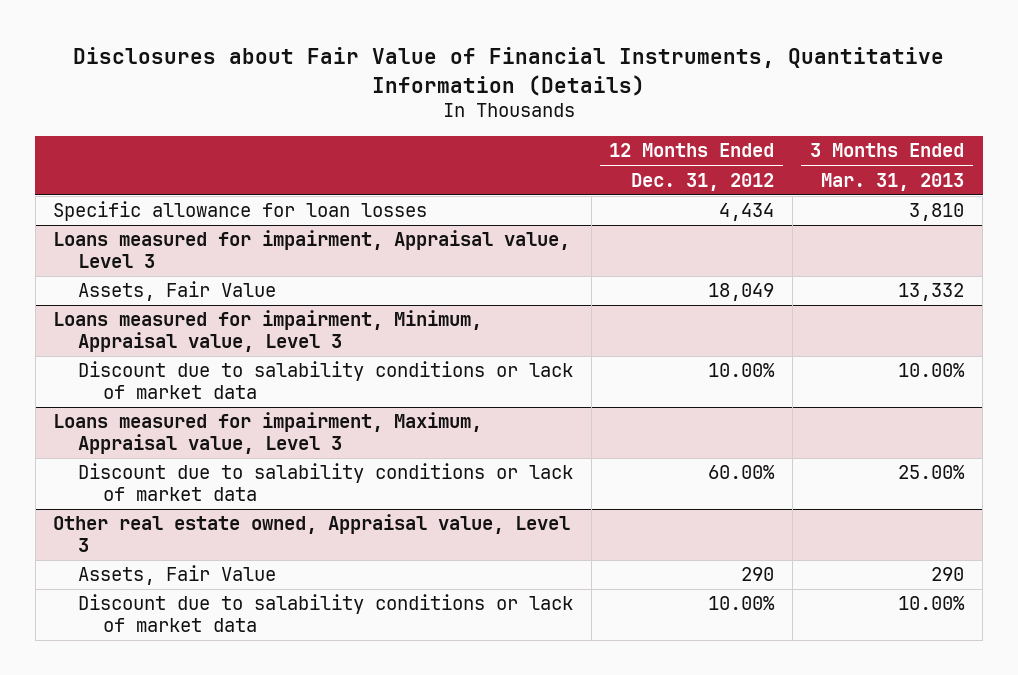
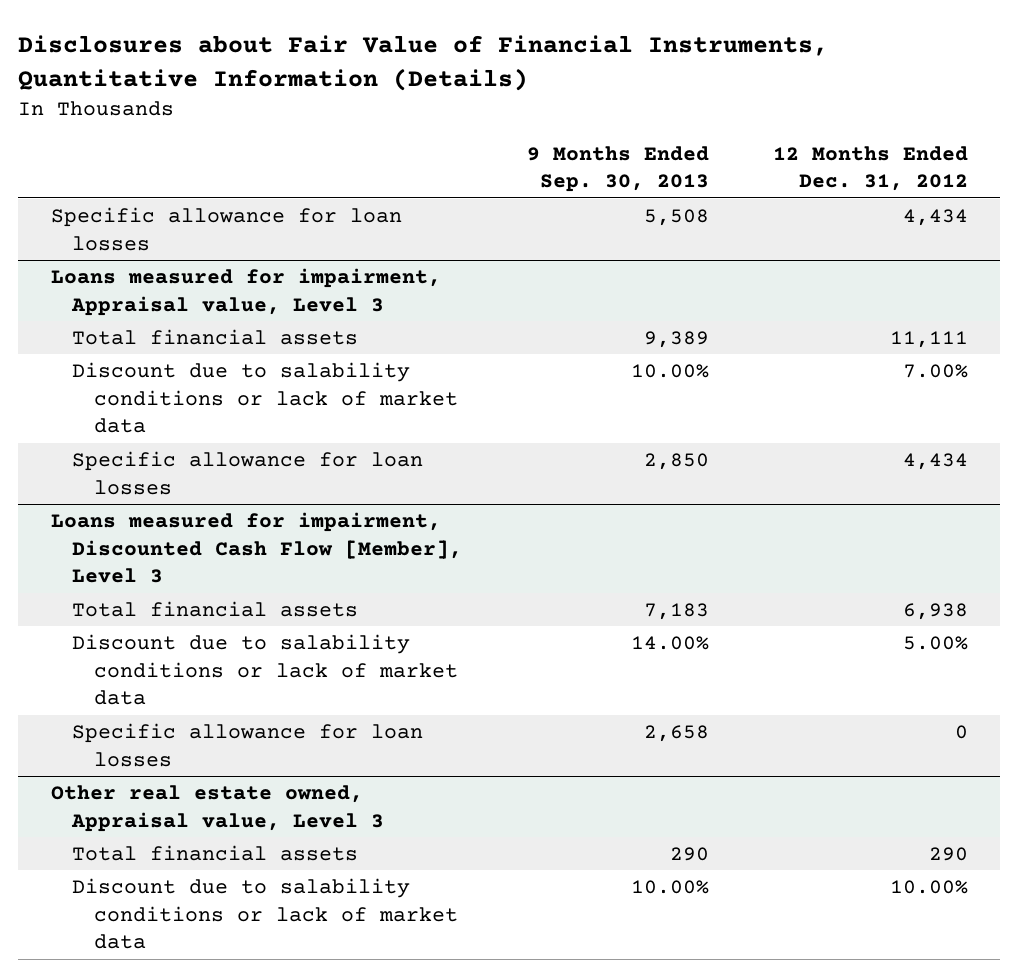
- | 12 Months Ended Dec. 31, 2012 | 3 Months Ended Mar. 31, 2013
+ | 9 Months Ended Sep. 30, 2013 | 12 Months Ended Dec. 31, 2012
@ Loans measured for impairment, Appraisal value, Level 3
- Assets, Fair Value | 18,049 | 13,332
- Loans measured for impairment, Minimum, Appraisal value, Level 3
- Discount due to salability conditions or lack of market data | 10.00% | 10.00%
- Loans measured for impairment, Maximum, Appraisal value, Level 3
- Discount due to salability conditions or lack of market data | 60.00% | 25.00%
@ Loans measured for impairment, Appraisal value, Level 3
+ Total financial assets | 9,389 | 11,111
+ Discount due to salability conditions or lack of market data | 10.00% | 7.00%
+ Specific allowance for loan losses | 2,850 | 4,434
+ Loans measured for impairment, Discounted Cash Flow [Member], Level 3
+ Total financial assets | 7,183 | 6,938
+ Discount due to salability conditions or lack of market data | 14.00% | 5.00%
+ Specific allowance for loan losses | 2,658 | 0
@ Other real estate owned, Appraisal value, Level 3
- Assets, Fair Value | 290 | 290
+ Total financial assets | 290 | 290

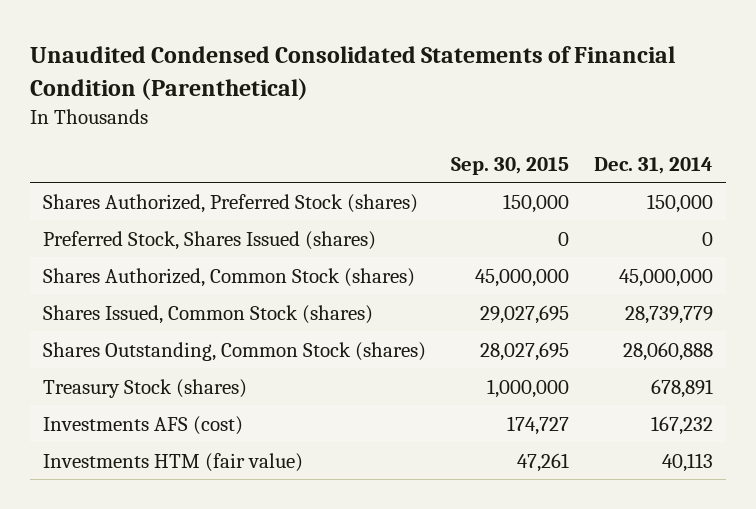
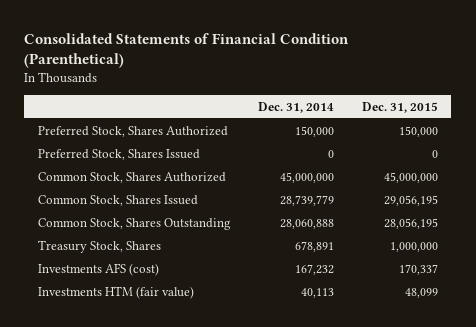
- Unaudited Condensed Consolidated Statements of Financial Condition (Parenthetical)
+ Consolidated Statements of Financial Condition (Parenthetical)
- | Sep. 30, 2015 | Dec. 31, 2014
+ | Dec. 31, 2014 | Dec. 31, 2015
- Shares Authorized, Preferred Stock (shares) | 150,000 | 150,000
- Preferred Stock, Shares Issued (shares) | 0 | 0
- Shares Authorized, Common Stock (shares) | 45,000,000 | 45,000,000
- Shares Issued, Common Stock (shares) | 29,027,695 | 28,739,779
- Shares Outstanding, Common Stock (shares) | 28,027,695 | 28,060,888
- Treasury Stock (shares) | 1,000,000 | 678,891
+ Preferred Stock, Shares Authorized | 150,000 | 150,000
+ Preferred Stock, Shares Issued | 0 | 0
+ Common Stock, Shares Authorized | 45,000,000 | 45,000,000
+ Common Stock, Shares Issued | 28,739,779 | 29,056,195
+ Common Stock, Shares Outstanding | 28,060,888 | 28,056,195
+ Treasury Stock, Shares | 678,891 | 1,000,000

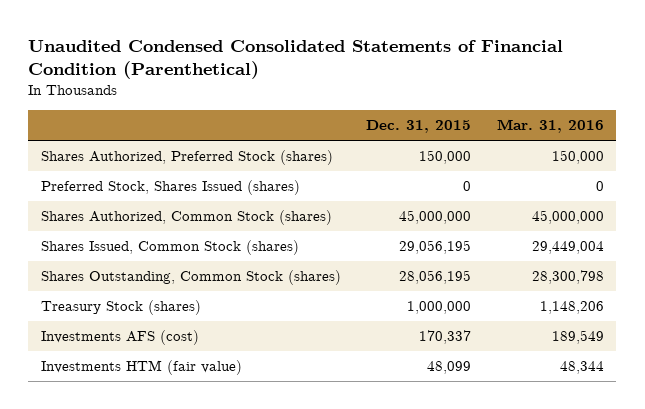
- Consolidated Statements of Financial Condition (Parenthetical)
+ Unaudited Condensed Consolidated Statements of Financial Condition (Parenthetical)
- | Dec. 31, 2014 | Dec. 31, 2015
+ | Dec. 31, 2015 | Mar. 31, 2016
- Preferred Stock, Shares Authorized | 150,000 | 150,000
- Preferred Stock, Shares Issued | 0 | 0
- Common Stock, Shares Authorized | 45,000,000 | 45,000,000
- Common Stock, Shares Issued | 28,739,779 | 29,056,195
- Common Stock, Shares Outstanding | 28,060,888 | 28,056,195
- Treasury Stock, Shares | 678,891 | 1,000,000
+ Shares Authorized, Preferred Stock (shares) | 150,000 | 150,000
+ Preferred Stock, Shares Issued (shares) | 0 | 0
+ Shares Authorized, Common Stock (shares) | 45,000,000 | 45,000,000
+ Shares Issued, Common Stock (shares) | 29,056,195 | 29,449,004
+ Shares Outstanding, Common Stock (shares) | 28,056,195 | 28,300,798
+ Treasury Stock (shares) | 1,000,000 | 1,148,206

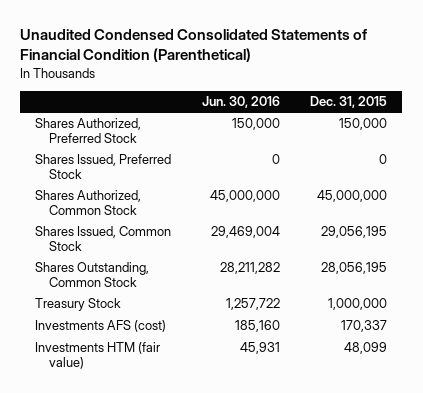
- | Dec. 31, 2015 | Mar. 31, 2016
+ | Jun. 30, 2016 | Dec. 31, 2015
- Shares Authorized, Preferred Stock (shares) | 150,000 | 150,000
- Preferred Stock, Shares Issued (shares) | 0 | 0
- Shares Authorized, Common Stock (shares) | 45,000,000 | 45,000,000
- Shares Issued, Common Stock (shares) | 29,056,195 | 29,449,004
- Shares Outstanding, Common Stock (shares) | 28,056,195 | 28,300,798
- Treasury Stock (shares) | 1,000,000 | 1,148,206
+ Shares Authorized, Preferred Stock | 150,000 | 150,000
+ Shares Issued, Preferred Stock | 0 | 0
+ Shares Authorized, Common Stock | 45,000,000 | 45,000,000
+ Shares Issued, Common Stock | 29,469,004 | 29,056,195
+ Shares Outstanding, Common Stock | 28,211,282 | 28,056,195
+ Treasury Stock | 1,257,722 | 1,000,000

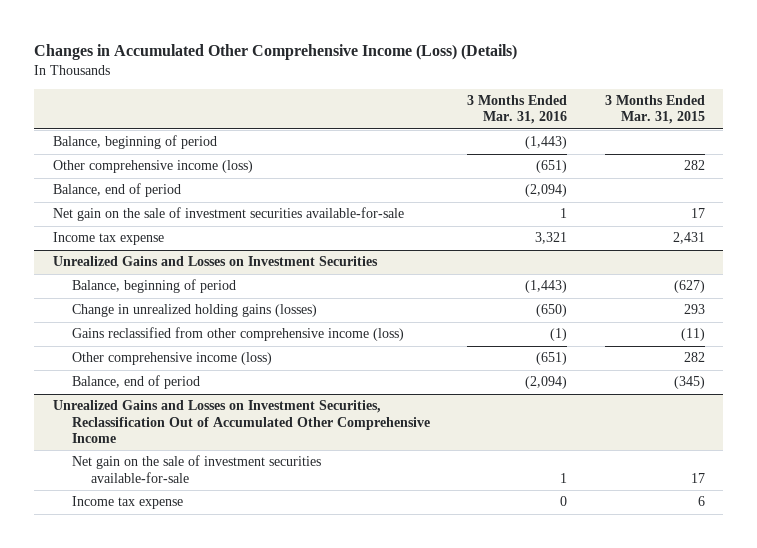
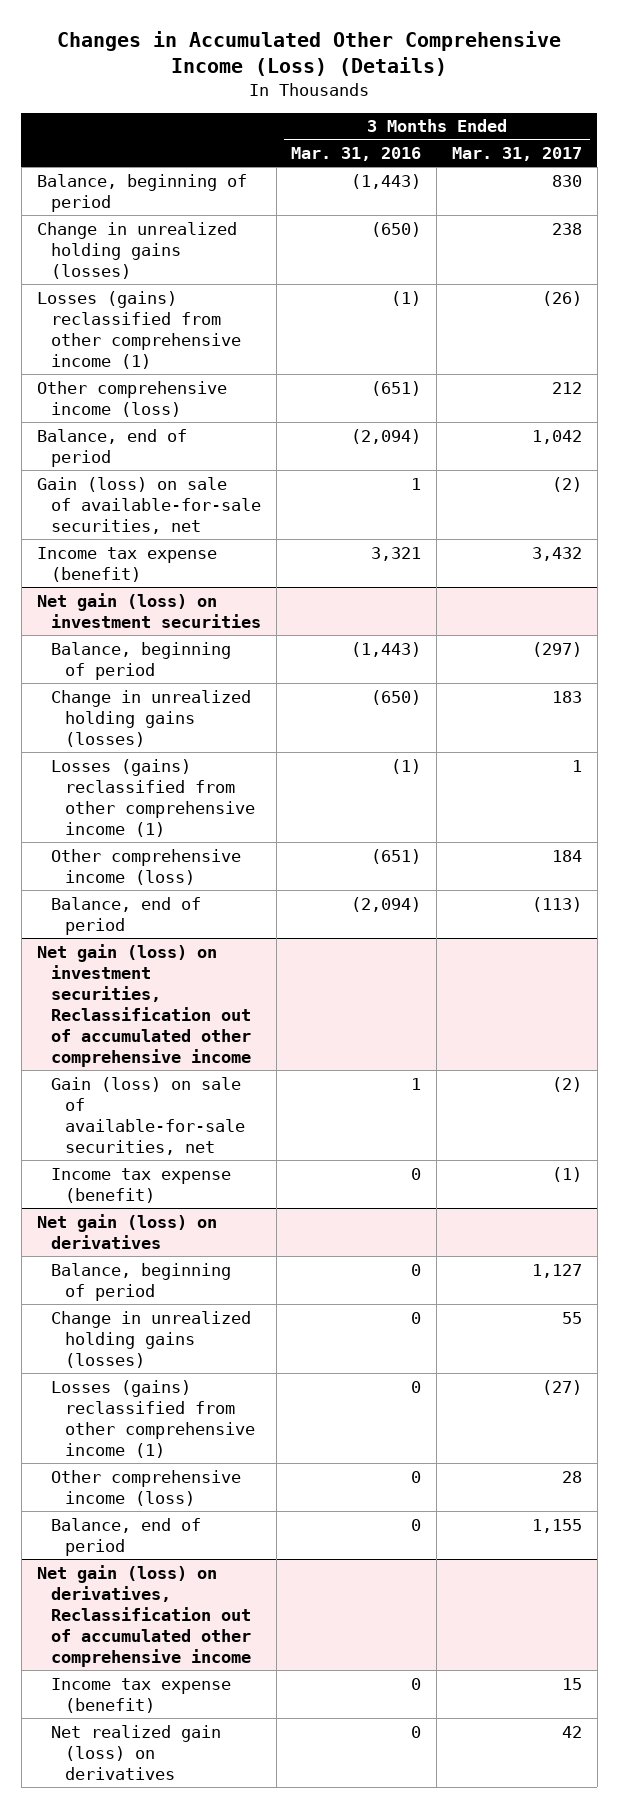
- | 3 Months Ended Mar. 31, 2016 | 3 Months Ended Mar. 31, 2015
+ | 3 Months Ended Mar. 31, 2016 | 3 Months Ended Mar. 31, 2017
+ Change in unrealized holding gains (losses) | (650) | 238
+ Losses (gains) reclassified from other comprehensive income (1) | (1) | (26)
- Net gain on the sale of investment securities available-for-sale | 1 | 17
- Income tax expense | 3,321 | 2,431
- Unrealized Gains and Losses on Investment Securities
+ Gain (loss) on sale of available-for-sale securities, net | 1 | (2)
+ Income tax expense (benefit) | 3,321 | 3,432
+ Net gain (loss) on investment securities
- Gains reclassified from other comprehensive income (loss) | (1) | (11)
+ Losses (gains) reclassified from other comprehensive income (1) | (1) | 1
- Unrealized Gains and Losses on Investment Securities, Reclassification Out of Accumulated Other Comprehensive Income
- Net gain on the sale of investment securities available-for-sale | 1 | 17
- Income tax expense | 0 | 6
+ Net gain (loss) on investment securities, Reclassification out of accumulated other comprehensive income
+ Gain (loss) on sale of available-for-sale securities, net | 1 | (2)
+ Income tax expense (benefit) | 0 | (1)
+ Net gain (loss) on derivatives
+ Balance, beginning of period | 0 | 1,127
+ Change in unrealized holding gains (losses) | 0 | 55
+ Losses (gains) reclassified from other comprehensive income (1) | 0 | (27)
+ Other comprehensive income (loss) | 0 | 28
+ Balance, end of period | 0 | 1,155
+ Net gain (loss) on derivatives, Reclassification out of accumulated other comprehensive income
+ Income tax expense (benefit) | 0 | 15
+ Net realized gain (loss) on derivatives | 0 | 42

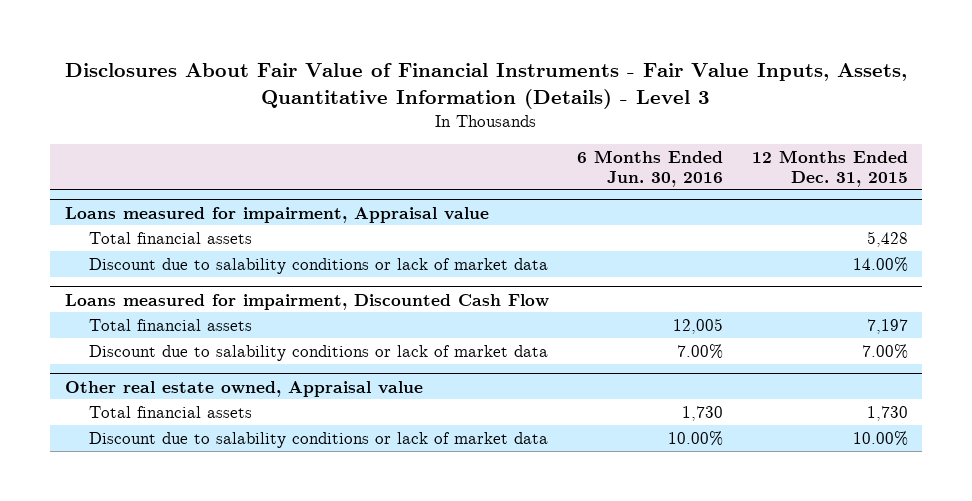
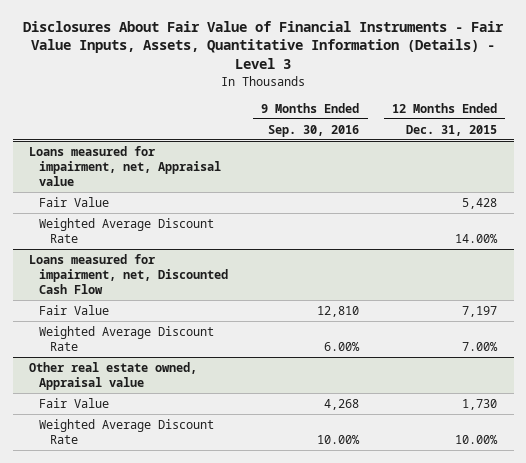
- | 6 Months Ended Jun. 30, 2016 | 12 Months Ended Dec. 31, 2015
+ | 9 Months Ended Sep. 30, 2016 | 12 Months Ended Dec. 31, 2015
- Loans measured for impairment, Appraisal value
- Total financial assets | | 5,428
- Discount due to salability conditions or lack of market data | | 14.00%
- Loans measured for impairment, Discounted Cash Flow
- Total financial assets | 12,005 | 7,197
- Discount due to salability conditions or lack of market data | 7.00% | 7.00%
+ Loans measured for impairment, net, Appraisal value
+ Fair Value | | 5,428
+ Weighted Average Discount Rate | | 14.00%
+ Loans measured for impairment, net, Discounted Cash Flow
+ Fair Value | 12,810 | 7,197
+ Weighted Average Discount Rate | 6.00% | 7.00%
@ Other real estate owned, Appraisal value
- Total financial assets | 1,730 | 1,730
- Discount due to salability conditions or lack of market data | 10.00% | 10.00%
+ Fair Value | 4,268 | 1,730
+ Weighted Average Discount Rate | 10.00% | 10.00%

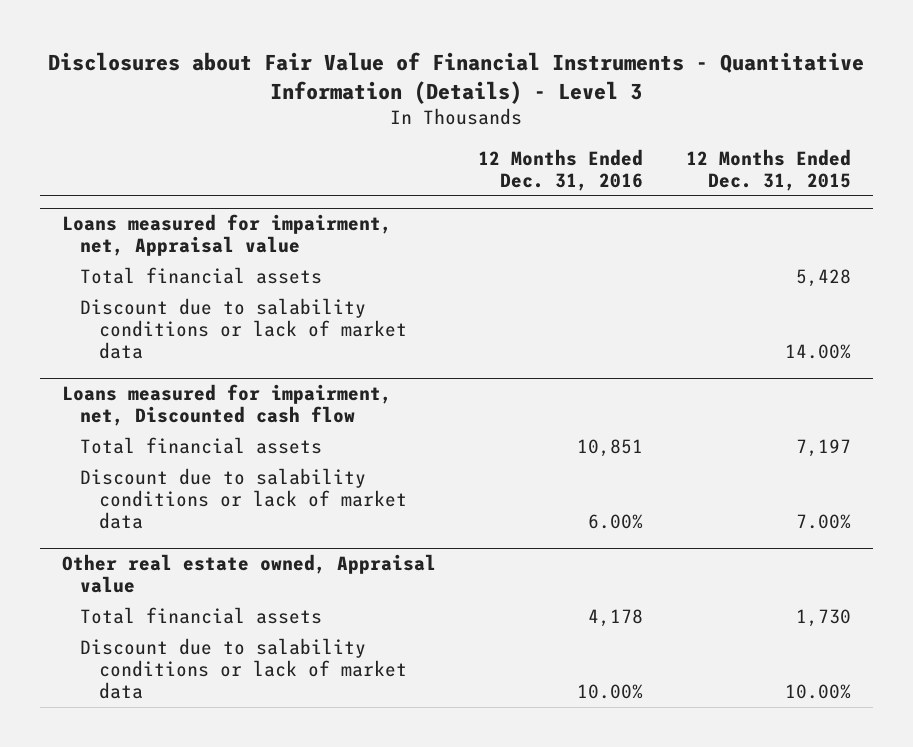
- Disclosures About Fair Value of Financial Instruments - Fair Value Inputs, Assets, Quantitative Information (Details) - Level 3
+ Disclosures about Fair Value of Financial Instruments - Quantitative Information (Details) - Level 3
- | 9 Months Ended Sep. 30, 2016 | 12 Months Ended Dec. 31, 2015
+ | 12 Months Ended Dec. 31, 2016 | 12 Months Ended Dec. 31, 2015
@ Loans measured for impairment, net, Appraisal value
- Fair Value | | 5,428
- Weighted Average Discount Rate | | 14.00%
- Loans measured for impairment, net, Discounted Cash Flow
- Fair Value | 12,810 | 7,197
- Weighted Average Discount Rate | 6.00% | 7.00%
@ Loans measured for impairment, net, Appraisal value
+ Total financial assets | | 5,428
+ Discount due to salability conditions or lack of market data | | 14.00%
+ Loans measured for impairment, net, Discounted cash flow
+ Total financial assets | 10,851 | 7,197
+ Discount due to salability conditions or lack of market data | 6.00% | 7.00%
@ Other real estate owned, Appraisal value
- Fair Value | 4,268 | 1,730
- Weighted Average Discount Rate | 10.00% | 10.00%
+ Total financial assets | 4,178 | 1,730
+ Discount due to salability conditions or lack of market data | 10.00% | 10.00%

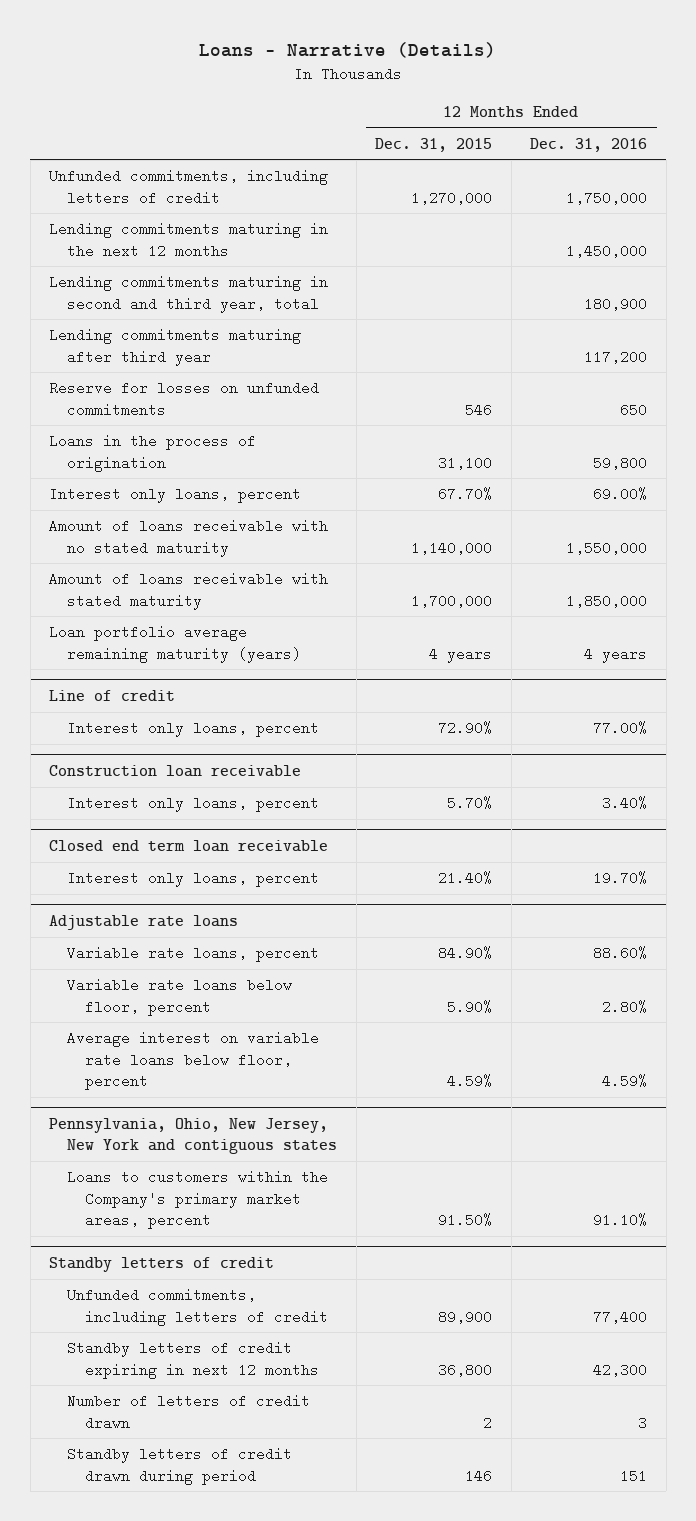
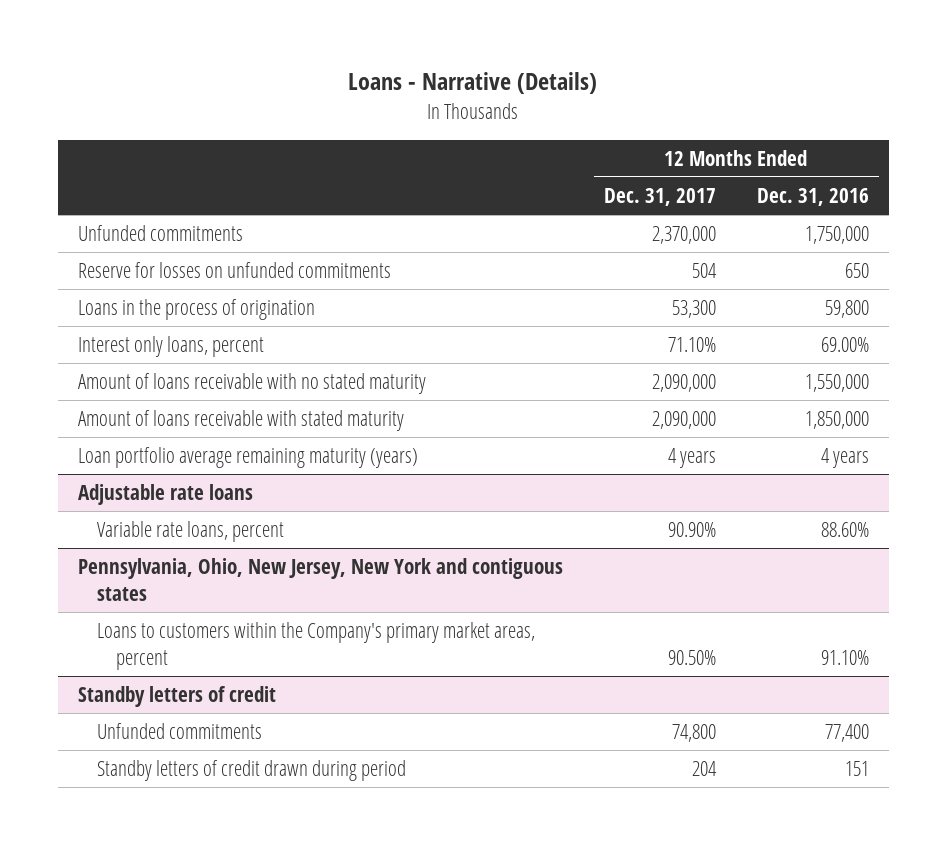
- | 12 Months Ended Dec. 31, 2015 | 12 Months Ended Dec. 31, 2016
+ | 12 Months Ended Dec. 31, 2017 | 12 Months Ended Dec. 31, 2016
- Unfunded commitments, including letters of credit | 1,270,000 | 1,750,000
- Lending commitments maturing in the next 12 months | | 1,450,000
- Lending commitments maturing in second and third year, total | | 180,900
- Lending commitments maturing after third year | | 117,200
+ Unfunded commitments | 2,370,000 | 1,750,000
- Line of credit
- Interest only loans, percent | 72.90% | 77.00%
- Construction loan receivable
- Interest only loans, percent | 5.70% | 3.40%
- Closed end term loan receivable
- Interest only loans, percent | 21.40% | 19.70%
@ Adjustable rate loans
- Variable rate loans below floor, percent | 5.90% | 2.80%
- Average interest on variable rate loans below floor, percent | 4.59% | 4.59%
@ Standby letters of credit
- Unfunded commitments, including letters of credit | 89,900 | 77,400
- Standby letters of credit expiring in next 12 months | 36,800 | 42,300
- Number of letters of credit drawn | 2 | 3
+ Unfunded commitments | 74,800 | 77,400

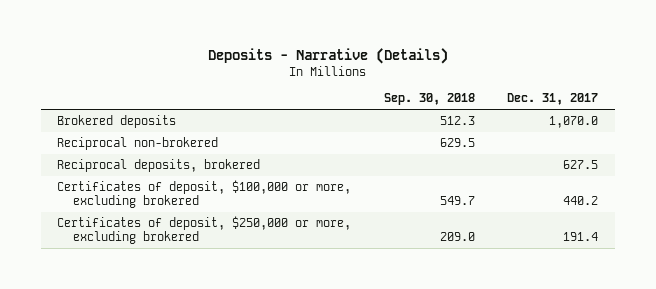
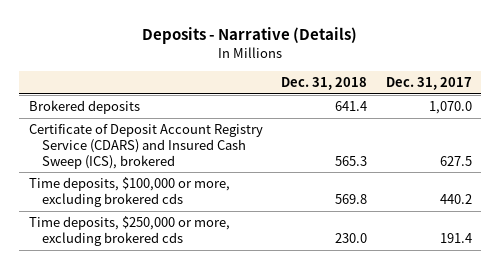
- | Sep. 30, 2018 | Dec. 31, 2017
+ | Dec. 31, 2018 | Dec. 31, 2017
- Reciprocal non-brokered | 629.5 |
- Reciprocal deposits, brokered | | 627.5
- Certificates of deposit, $100,000 or more, excluding brokered | 549.7 | 440.2
- Certificates of deposit, $250,000 or more, excluding brokered | 209.0 | 191.4
+ Certificate of Deposit Account Registry Service (CDARS) and Insured Cash Sweep (ICS), brokered | 565.3 | 627.5
+ Time deposits, $100,000 or more, excluding brokered cds | 569.8 | 440.2
+ Time deposits, $250,000 or more, excluding brokered cds | 230.0 | 191.4

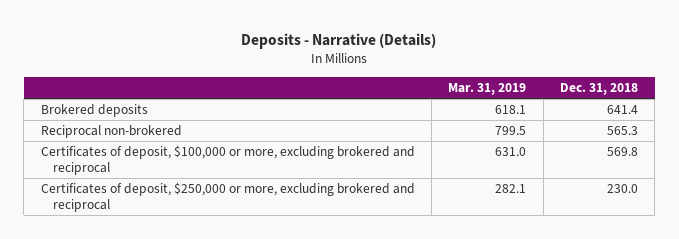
- | Dec. 31, 2018 | Dec. 31, 2017
+ | Mar. 31, 2019 | Dec. 31, 2018
- Certificate of Deposit Account Registry Service (CDARS) and Insured Cash Sweep (ICS), brokered | 565.3 | 627.5
- Time deposits, $100,000 or more, excluding brokered cds | 569.8 | 440.2
- Time deposits, $250,000 or more, excluding brokered cds | 230.0 | 191.4
+ Reciprocal non-brokered | 799.5 | 565.3
+ Certificates of deposit, $100,000 or more, excluding brokered and reciprocal | 631.0 | 569.8
+ Certificates of deposit, $250,000 or more, excluding brokered and reciprocal | 282.1 | 230.0

